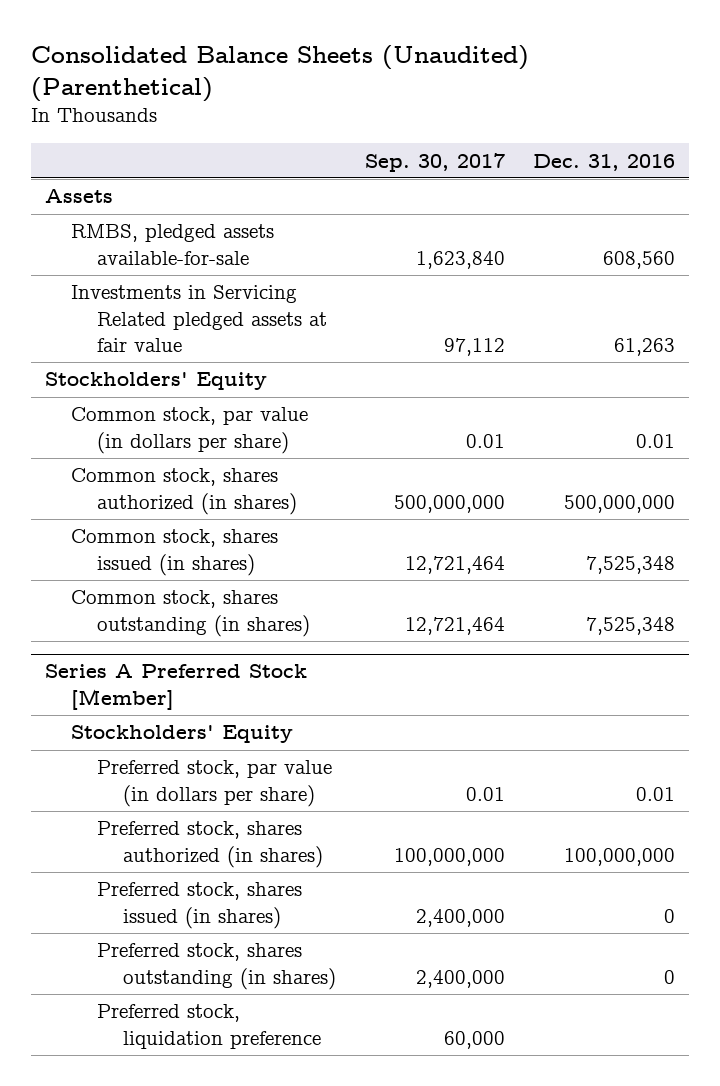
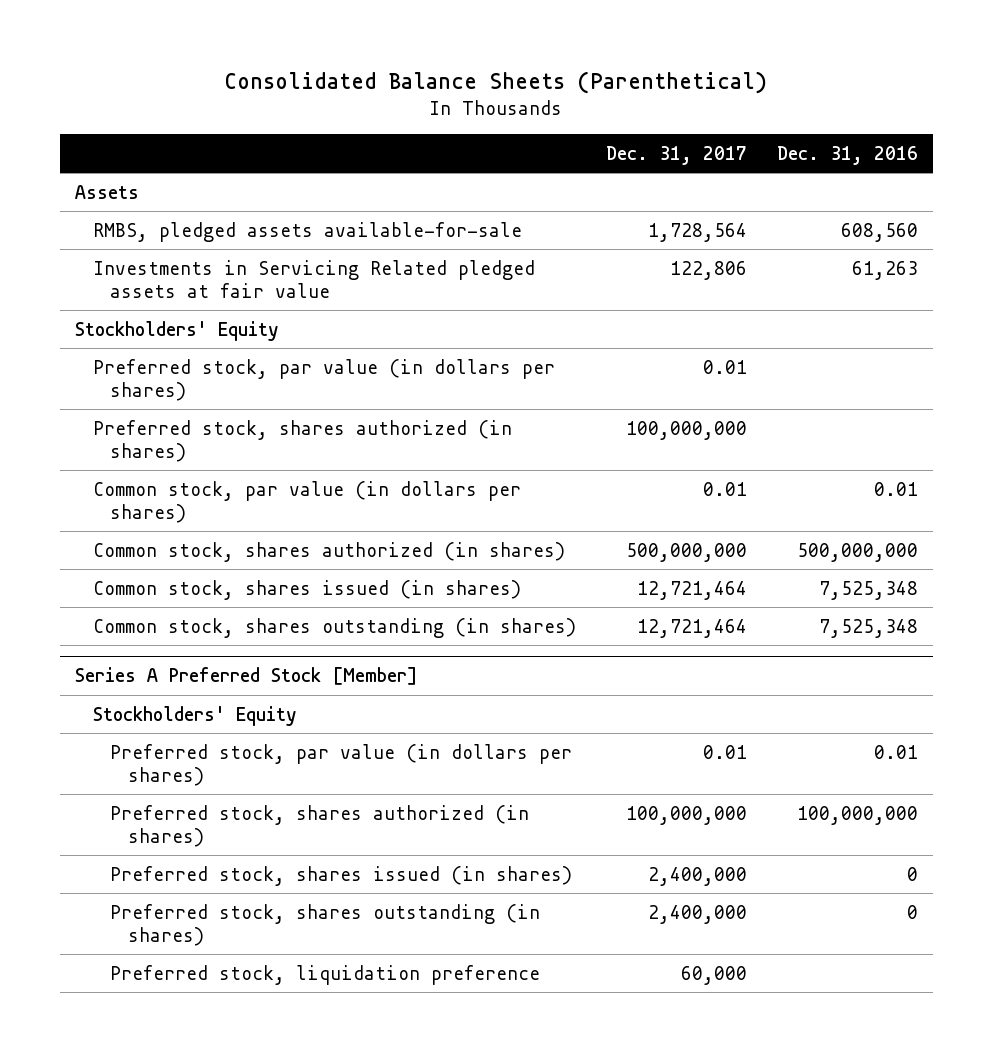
- Consolidated Balance Sheets (Unaudited) (Parenthetical)
+ Consolidated Balance Sheets (Parenthetical)
- | Sep. 30, 2017 | Dec. 31, 2016
+ | Dec. 31, 2017 | Dec. 31, 2016
- Common stock, par value (in dollars per share) | 0.01 | 0.01
+ Preferred stock, par value (in dollars per shares) | 0.01 |
+ Preferred stock, shares authorized (in shares) | 100,000,000 |
+ Common stock, par value (in dollars per shares) | 0.01 | 0.01
@ Series A Preferred Stock [Member]
- Preferred stock, par value (in dollars per share) | 0.01 | 0.01
+ Preferred stock, par value (in dollars per shares) | 0.01 | 0.01

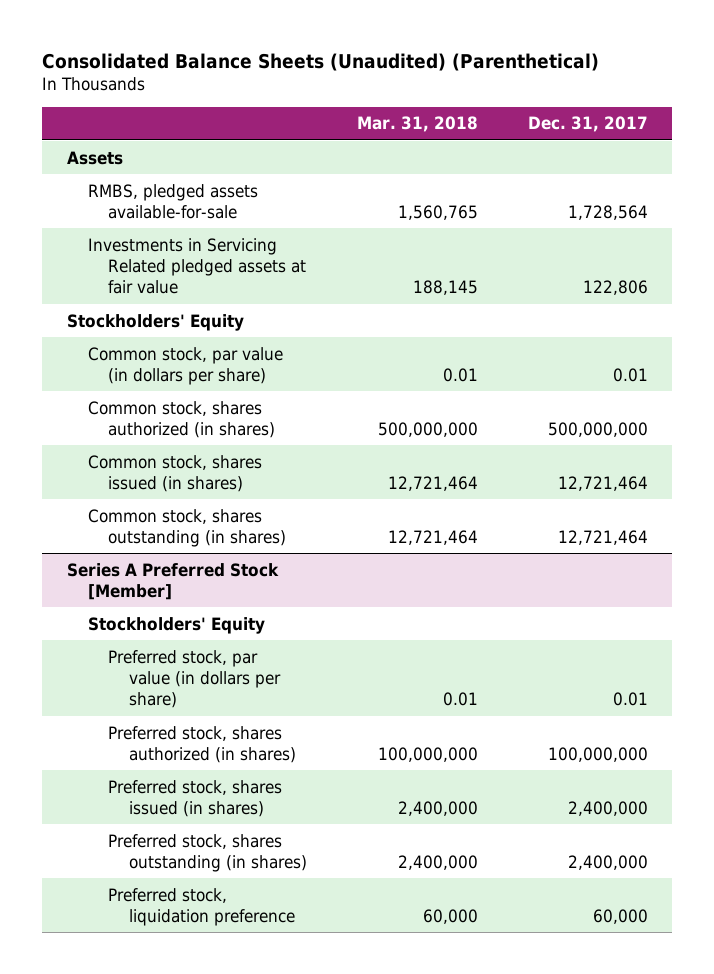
- Consolidated Balance Sheets (Parenthetical)
+ Consolidated Balance Sheets (Unaudited) (Parenthetical)
- | Dec. 31, 2017 | Dec. 31, 2016
+ | Mar. 31, 2018 | Dec. 31, 2017
- Preferred stock, par value (in dollars per shares) | 0.01 |
- Preferred stock, shares authorized (in shares) | 100,000,000 |
- Common stock, par value (in dollars per shares) | 0.01 | 0.01
+ Common stock, par value (in dollars per share) | 0.01 | 0.01
@ Series A Preferred Stock [Member]
- Preferred stock, par value (in dollars per shares) | 0.01 | 0.01
+ Preferred stock, par value (in dollars per share) | 0.01 | 0.01

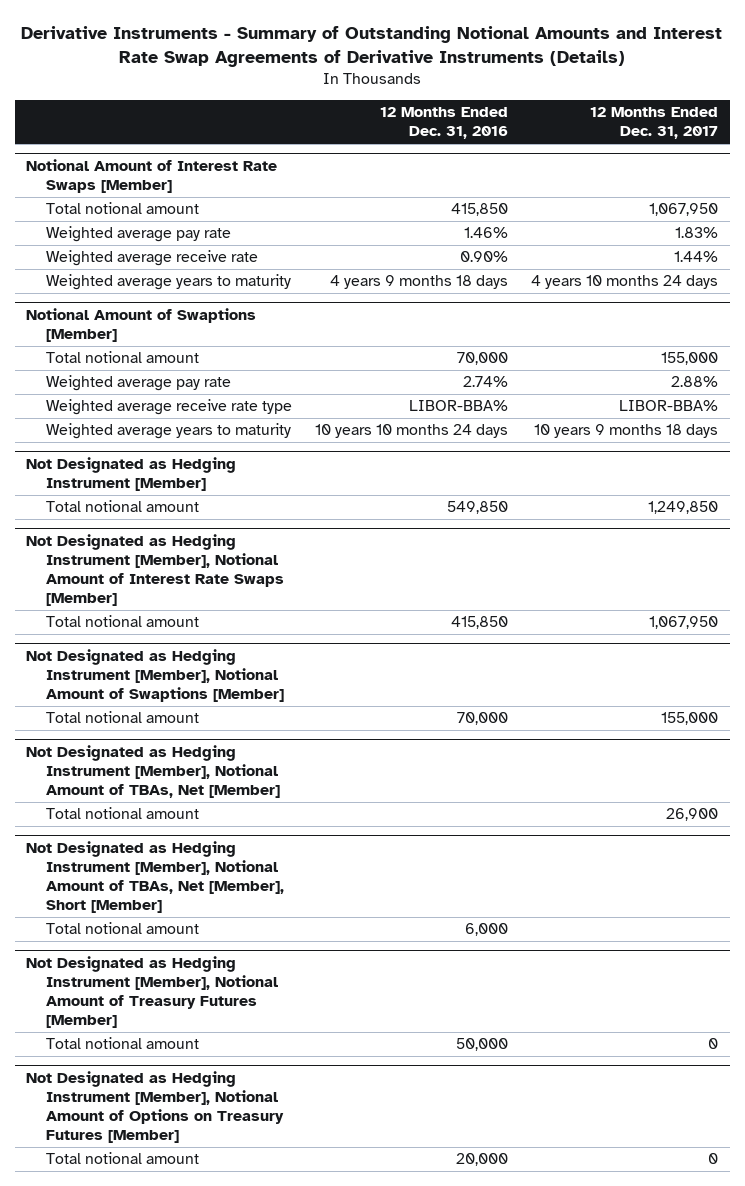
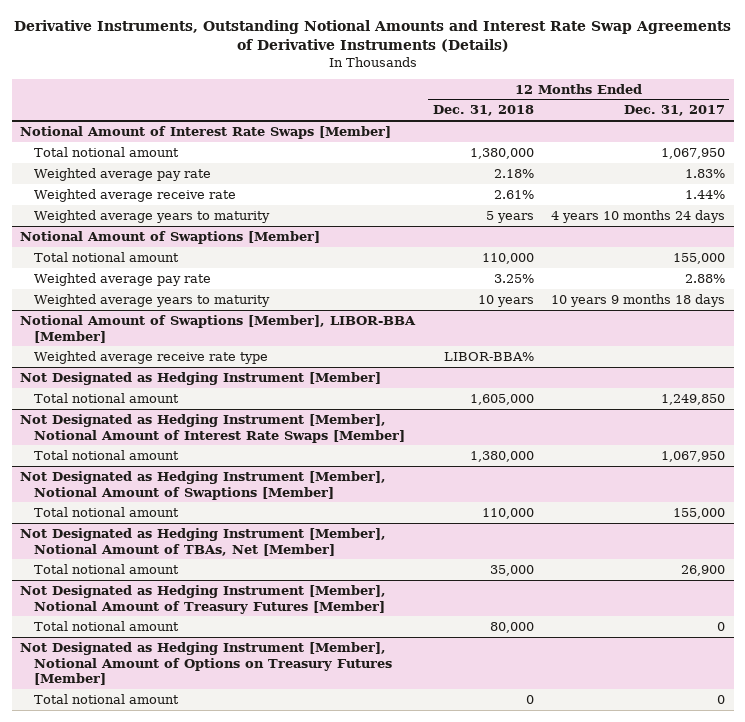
- Derivative Instruments - Summary of Outstanding Notional Amounts and Interest Rate Swap Agreements of Derivative Instruments (Details)
+ Derivative Instruments, Outstanding Notional Amounts and Interest Rate Swap Agreements of Derivative Instruments (Details)
- | 12 Months Ended Dec. 31, 2016 | 12 Months Ended Dec. 31, 2017
+ | 12 Months Ended Dec. 31, 2018 | 12 Months Ended Dec. 31, 2017
@ Notional Amount of Swaptions [Member]
- Weighted average receive rate type | LIBOR-BBA% | LIBOR-BBA%
+ Notional Amount of Swaptions [Member], LIBOR-BBA [Member]
+ Weighted average receive rate type | LIBOR-BBA% |
- Not Designated as Hedging Instrument [Member], Notional Amount of TBAs, Net [Member], Short [Member]
- Total notional amount | 6,000 |

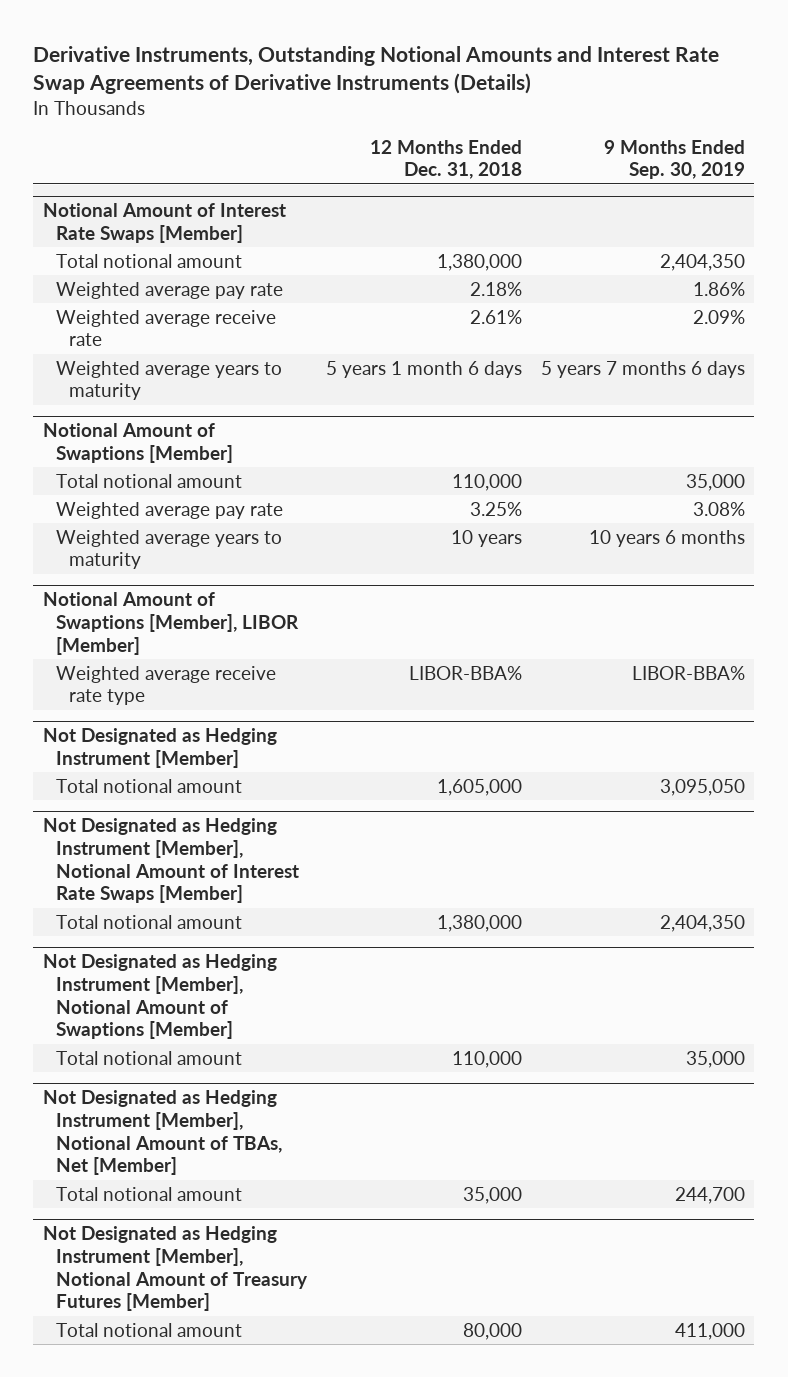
- | 12 Months Ended Dec. 31, 2018 | 12 Months Ended Dec. 31, 2017
+ | 12 Months Ended Dec. 31, 2018 | 9 Months Ended Sep. 30, 2019
@ Notional Amount of Interest Rate Swaps [Member]
- Weighted average years to maturity | 5 years | 4 years 10 months 24 days
+ Weighted average years to maturity | 5 years 1 month 6 days | 5 years 7 months 6 days
- Notional Amount of Swaptions [Member], LIBOR-BBA [Member]
+ Notional Amount of Swaptions [Member], LIBOR [Member]
- Not Designated as Hedging Instrument [Member], Notional Amount of Options on Treasury Futures [Member]
- Total notional amount | 0 | 0

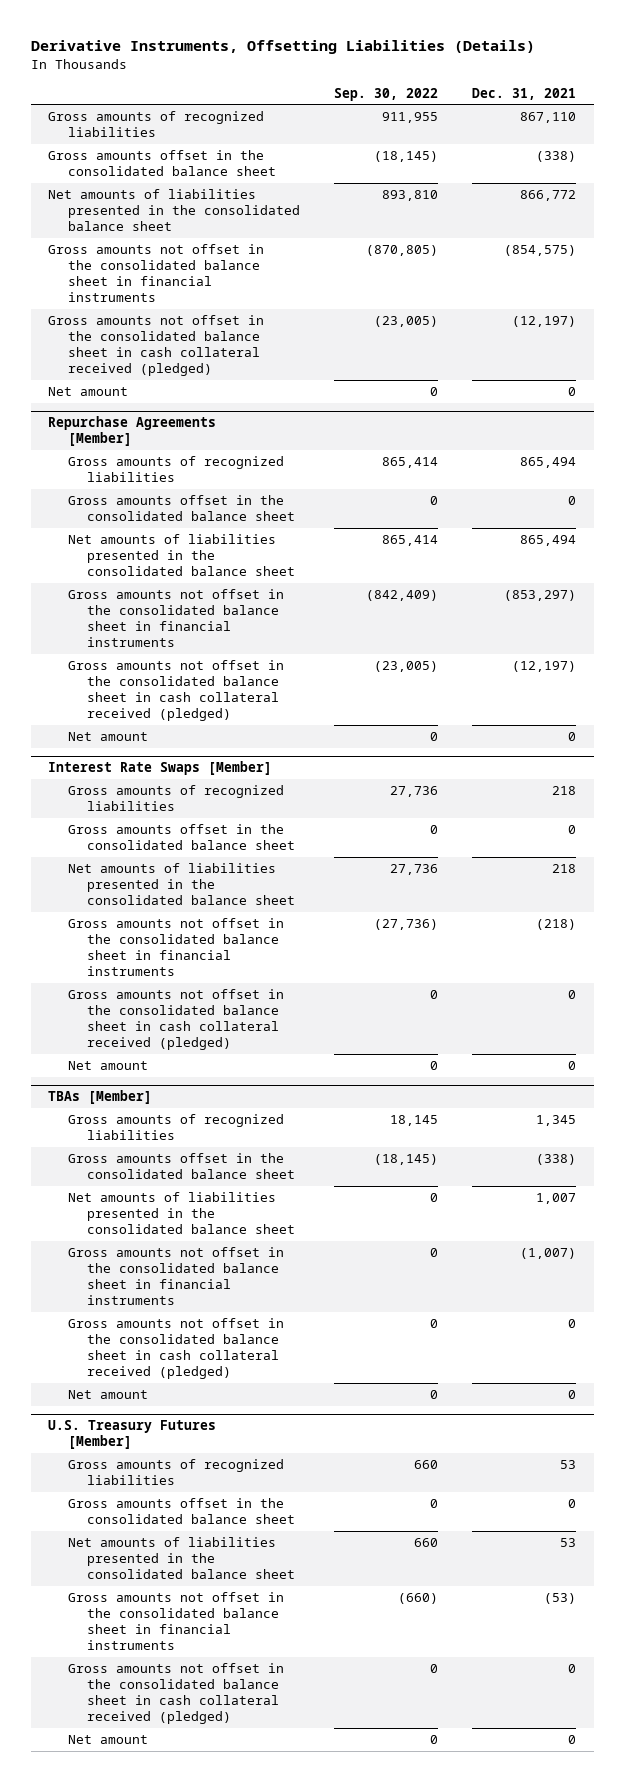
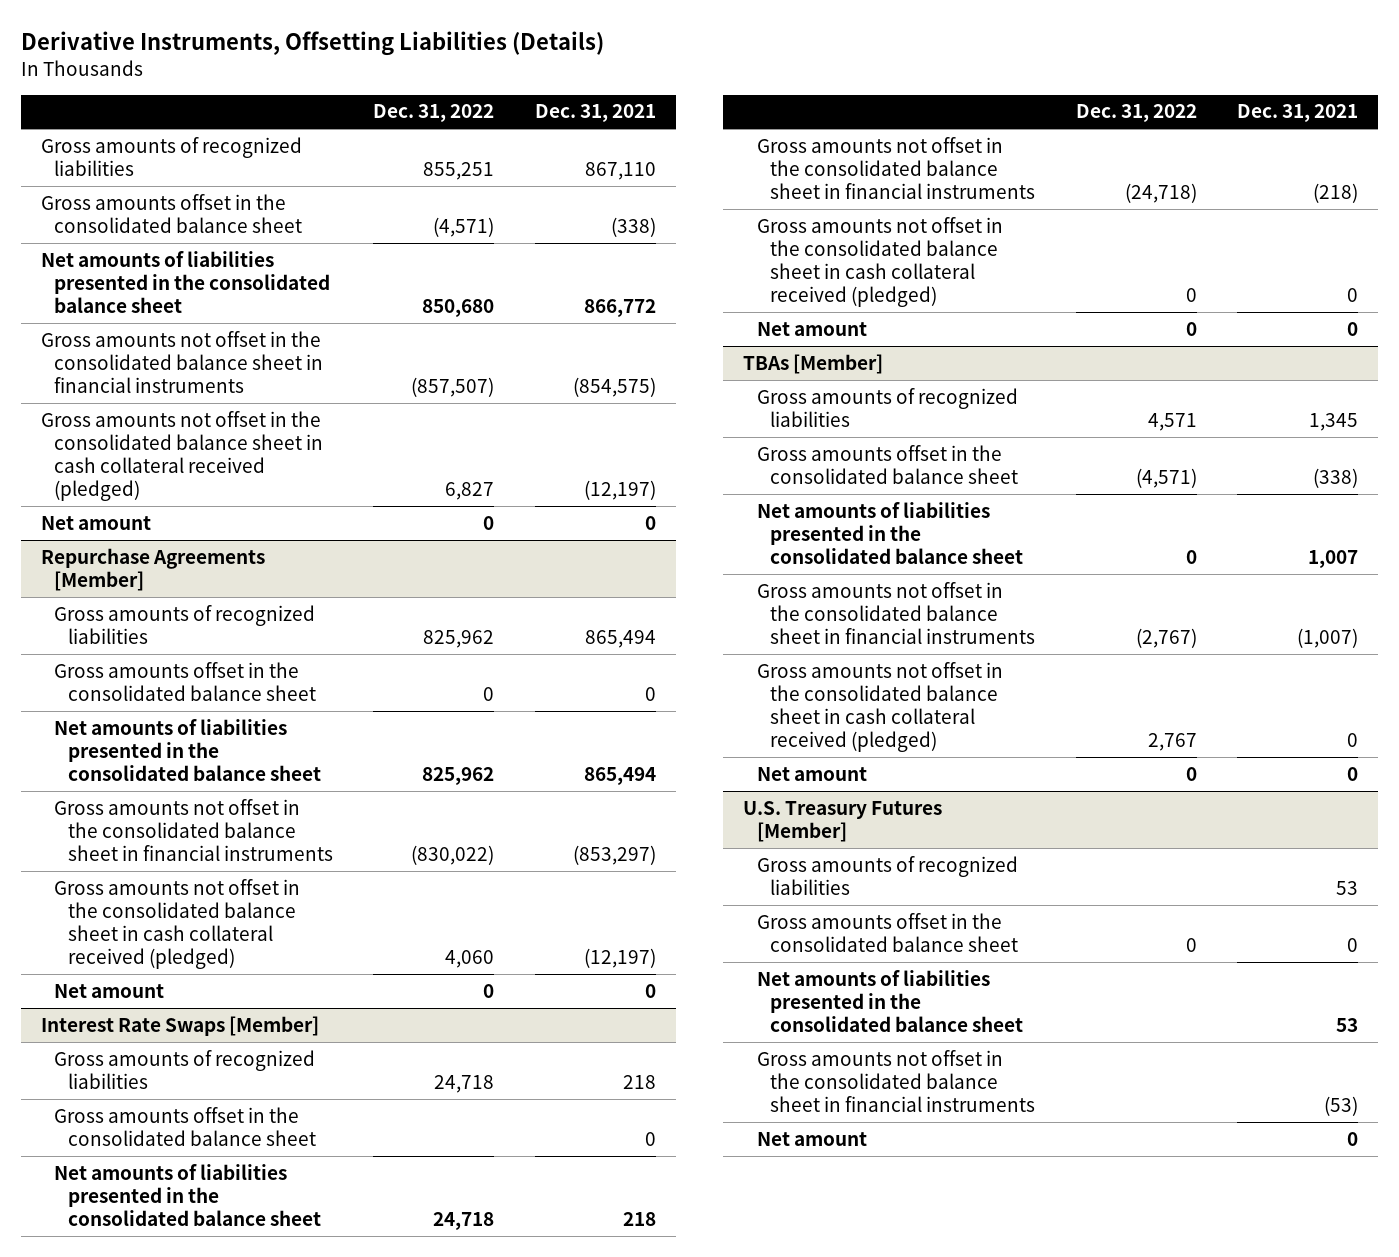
- | Sep. 30, 2022 | Dec. 31, 2021
+ | Dec. 31, 2022 | Dec. 31, 2021
@ U.S. Treasury Futures [Member]
- Gross amounts not offset in the consolidated balance sheet in cash collateral received (pledged) | 0 | 0

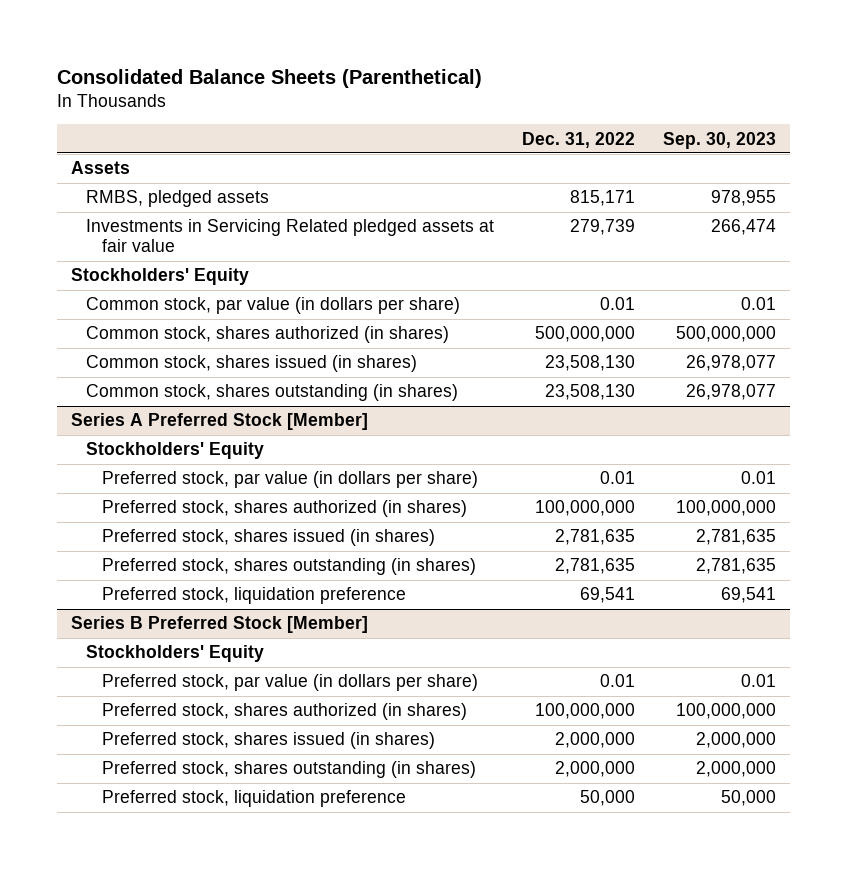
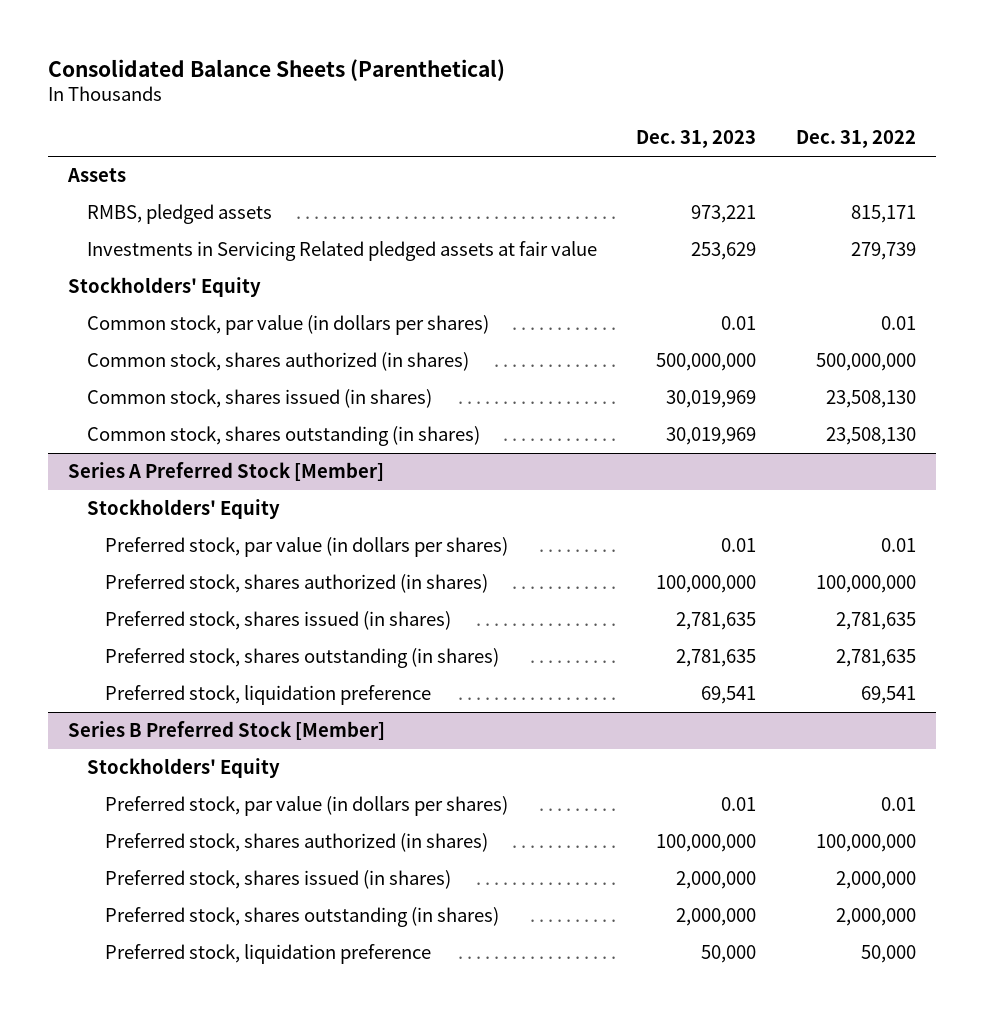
- | Dec. 31, 2022 | Sep. 30, 2023
+ | Dec. 31, 2023 | Dec. 31, 2022
- Common stock, par value (in dollars per share) | 0.01 | 0.01
+ Common stock, par value (in dollars per shares) | 0.01 | 0.01
@ Series A Preferred Stock [Member]
- Preferred stock, par value (in dollars per share) | 0.01 | 0.01
+ Preferred stock, par value (in dollars per shares) | 0.01 | 0.01
@ Series B Preferred Stock [Member]
- Preferred stock, par value (in dollars per share) | 0.01 | 0.01
+ Preferred stock, par value (in dollars per shares) | 0.01 | 0.01

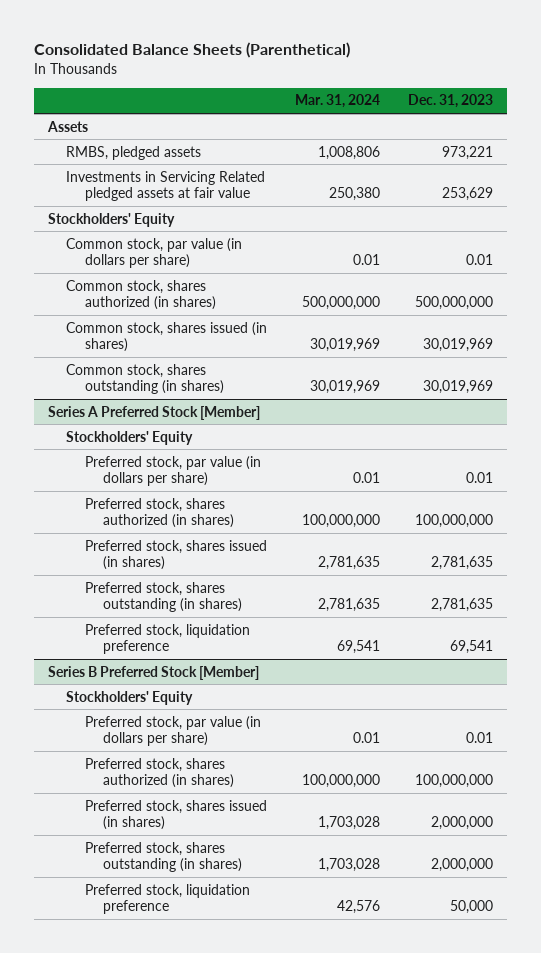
- | Dec. 31, 2023 | Dec. 31, 2022
+ | Mar. 31, 2024 | Dec. 31, 2023
- Common stock, par value (in dollars per shares) | 0.01 | 0.01
+ Common stock, par value (in dollars per share) | 0.01 | 0.01
@ Series A Preferred Stock [Member]
- Preferred stock, par value (in dollars per shares) | 0.01 | 0.01
+ Preferred stock, par value (in dollars per share) | 0.01 | 0.01
@ Series B Preferred Stock [Member]
- Preferred stock, par value (in dollars per shares) | 0.01 | 0.01
+ Preferred stock, par value (in dollars per share) | 0.01 | 0.01

